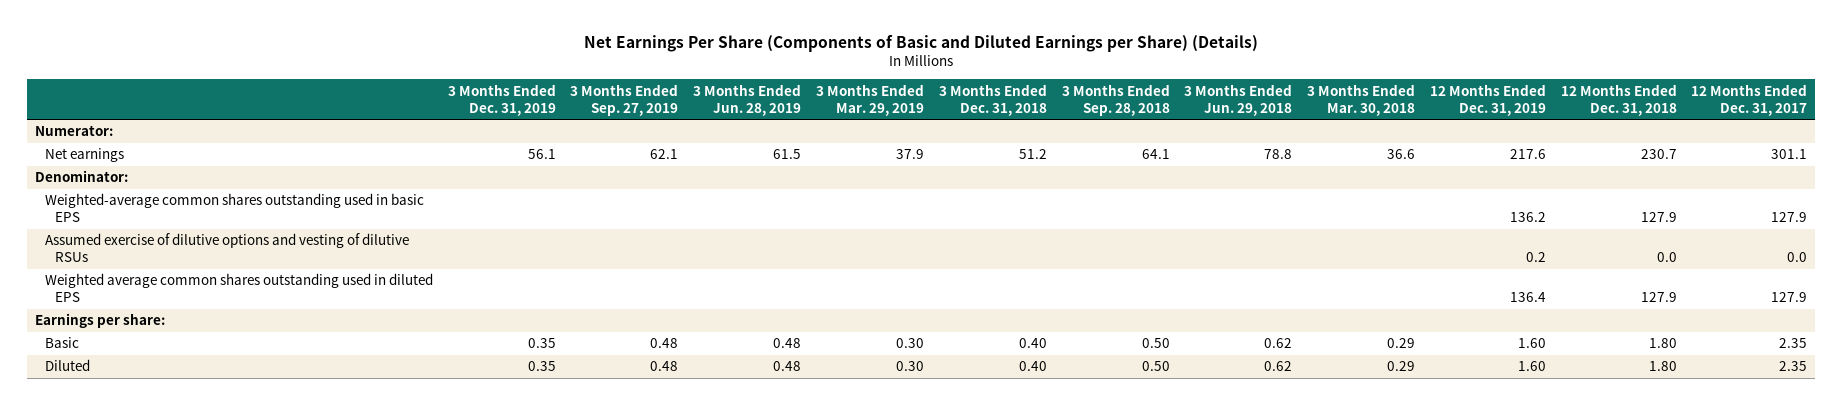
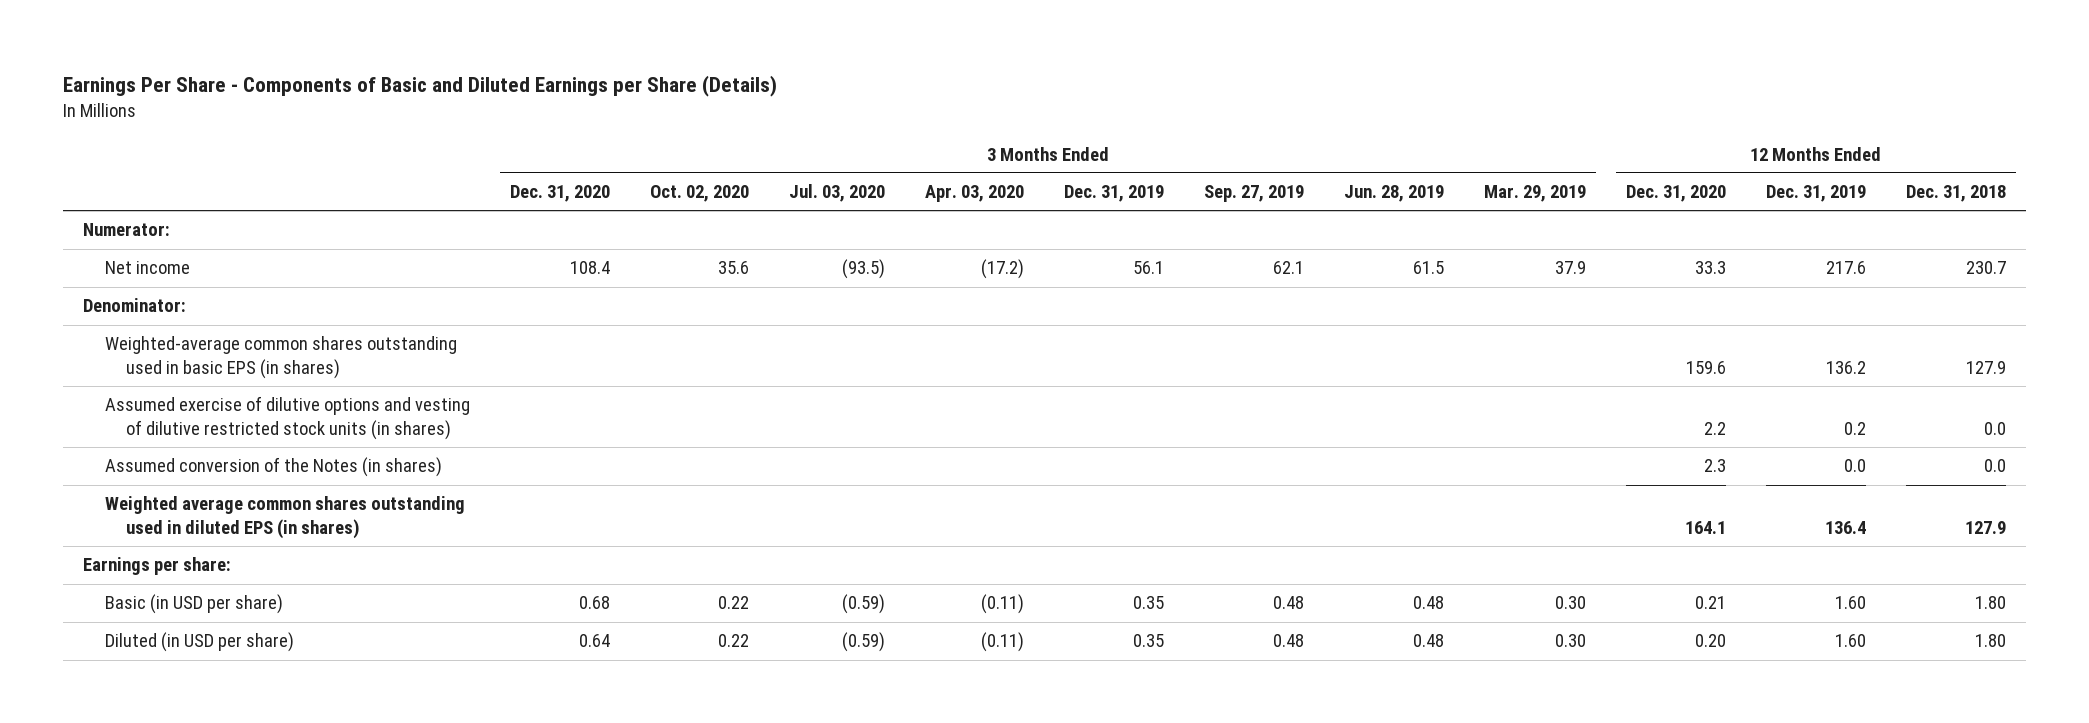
- Net Earnings Per Share (Components of Basic and Diluted Earnings per Share) (Details)
+ Earnings Per Share - Components of Basic and Diluted Earnings per Share (Details)
- | 3 Months Ended Dec. 31, 2019 | 3 Months Ended Sep. 27, 2019 | 3 Months Ended Jun. 28, 2019 | 3 Months Ended Mar. 29, 2019 | 3 Months Ended Dec. 31, 2018 | 3 Months Ended Sep. 28, 2018 | 3 Months Ended Jun. 29, 2018 | 3 Months Ended Mar. 30, 2018 | 12 Months Ended Dec. 31, 2019 | 12 Months Ended Dec. 31, 2018 | 12 Months Ended Dec. 31, 2017
+ | 3 Months Ended Dec. 31, 2020 | 3 Months Ended Oct. 02, 2020 | 3 Months Ended Jul. 03, 2020 | 3 Months Ended Apr. 03, 2020 | 3 Months Ended Dec. 31, 2019 | 3 Months Ended Sep. 27, 2019 | 3 Months Ended Jun. 28, 2019 | 3 Months Ended Mar. 29, 2019 | 12 Months Ended Dec. 31, 2020 | 12 Months Ended Dec. 31, 2019 | 12 Months Ended Dec. 31, 2018
- Net earnings | 56.1 | 62.1 | 61.5 | 37.9 | 51.2 | 64.1 | 78.8 | 36.6 | 217.6 | 230.7 | 301.1
+ Net income | 108.4 | 35.6 | (93.5) | (17.2) | 56.1 | 62.1 | 61.5 | 37.9 | 33.3 | 217.6 | 230.7
- Weighted-average common shares outstanding used in basic EPS | | | | | | | | | 136.2 | 127.9 | 127.9
- Assumed exercise of dilutive options and vesting of dilutive RSUs | | | | | | | | | 0.2 | 0.0 | 0.0
- Weighted average common shares outstanding used in diluted EPS | | | | | | | | | 136.4 | 127.9 | 127.9
+ Weighted-average common shares outstanding used in basic EPS (in shares) | | | | | | | | | 159.6 | 136.2 | 127.9
+ Assumed exercise of dilutive options and vesting of dilutive restricted stock units (in shares) | | | | | | | | | 2.2 | 0.2 | 0.0
+ Assumed conversion of the Notes (in shares) | | | | | | | | | 2.3 | 0.0 | 0.0
+ Weighted average common shares outstanding used in diluted EPS (in shares) | | | | | | | | | 164.1 | 136.4 | 127.9
- Basic | 0.35 | 0.48 | 0.48 | 0.30 | 0.40 | 0.50 | 0.62 | 0.29 | 1.60 | 1.80 | 2.35
- Diluted | 0.35 | 0.48 | 0.48 | 0.30 | 0.40 | 0.50 | 0.62 | 0.29 | 1.60 | 1.80 | 2.35
+ Basic (in USD per share) | 0.68 | 0.22 | (0.59) | (0.11) | 0.35 | 0.48 | 0.48 | 0.30 | 0.21 | 1.60 | 1.80
+ Diluted (in USD per share) | 0.64 | 0.22 | (0.59) | (0.11) | 0.35 | 0.48 | 0.48 | 0.30 | 0.20 | 1.60 | 1.80

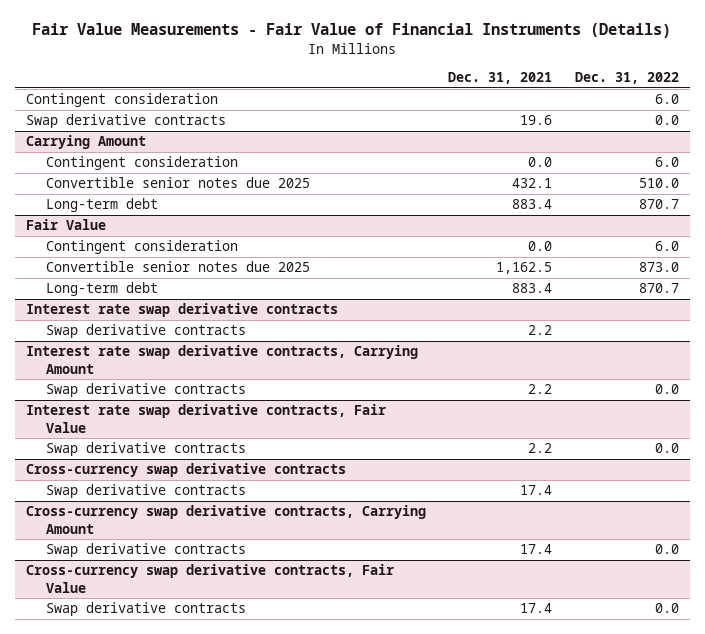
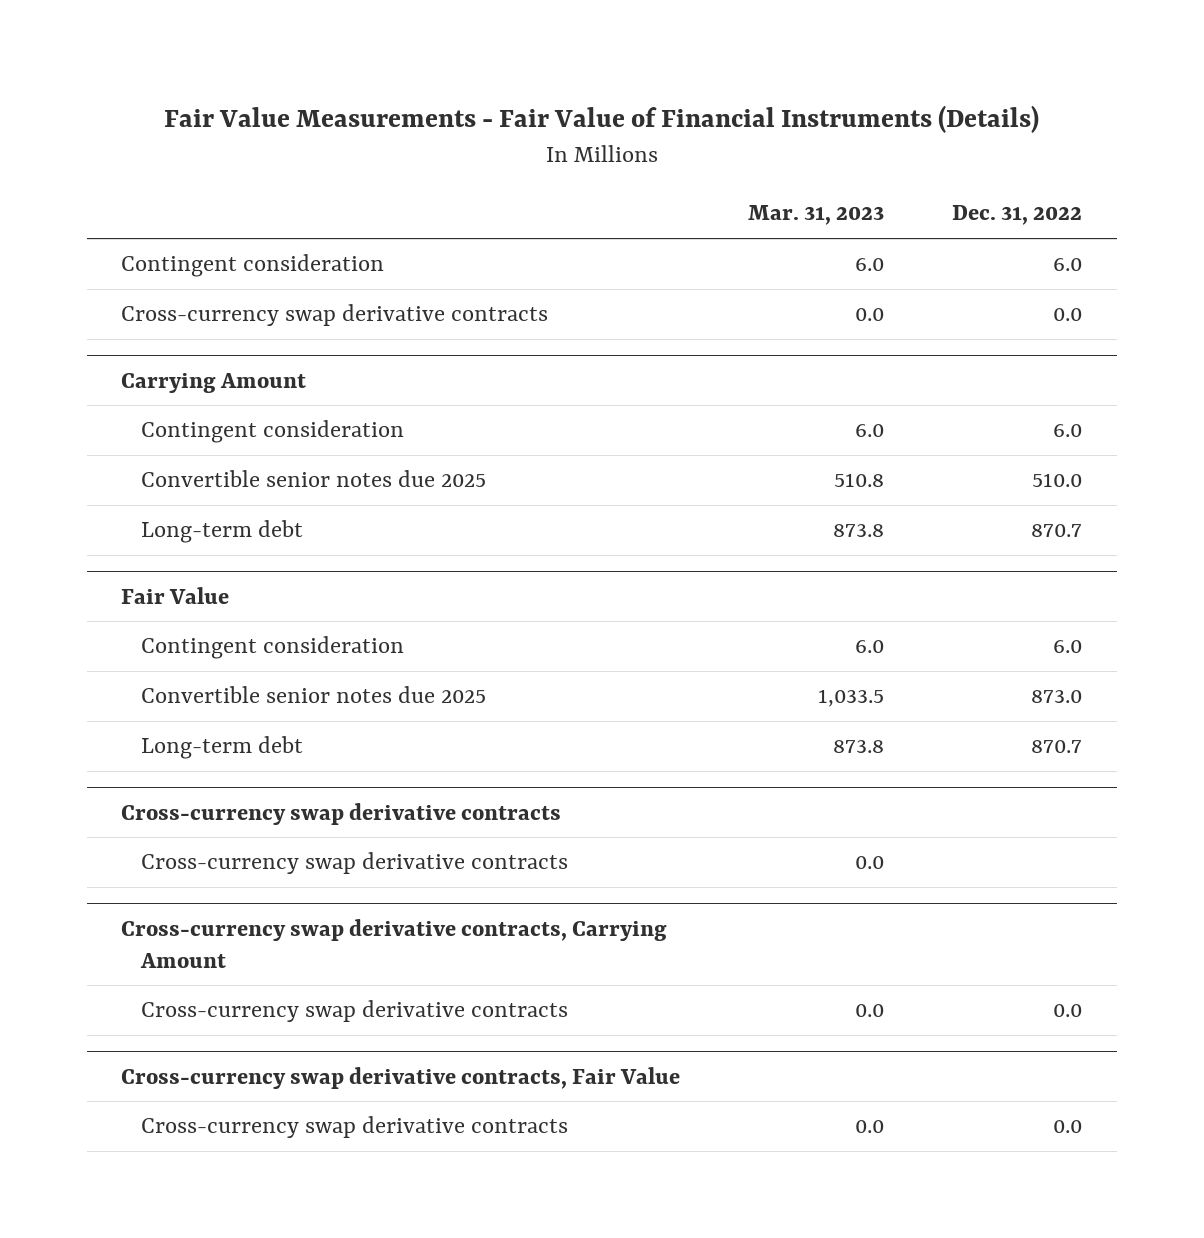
- | Dec. 31, 2021 | Dec. 31, 2022
+ | Mar. 31, 2023 | Dec. 31, 2022
- Swap derivative contracts | 19.6 | 0.0
+ Cross-currency swap derivative contracts | 0.0 | 0.0
- Interest rate swap derivative contracts
- Swap derivative contracts | 2.2 |
- Interest rate swap derivative contracts, Carrying Amount
- Swap derivative contracts | 2.2 | 0.0
- Interest rate swap derivative contracts, Fair Value
- Swap derivative contracts | 2.2 | 0.0
@ Cross-currency swap derivative contracts
- Swap derivative contracts | 17.4 |
+ Cross-currency swap derivative contracts | 0.0 |
@ Cross-currency swap derivative contracts, Carrying Amount
- Swap derivative contracts | 17.4 | 0.0
+ Cross-currency swap derivative contracts | 0.0 | 0.0
@ Cross-currency swap derivative contracts, Fair Value
- Swap derivative contracts | 17.4 | 0.0
+ Cross-currency swap derivative contracts | 0.0 | 0.0

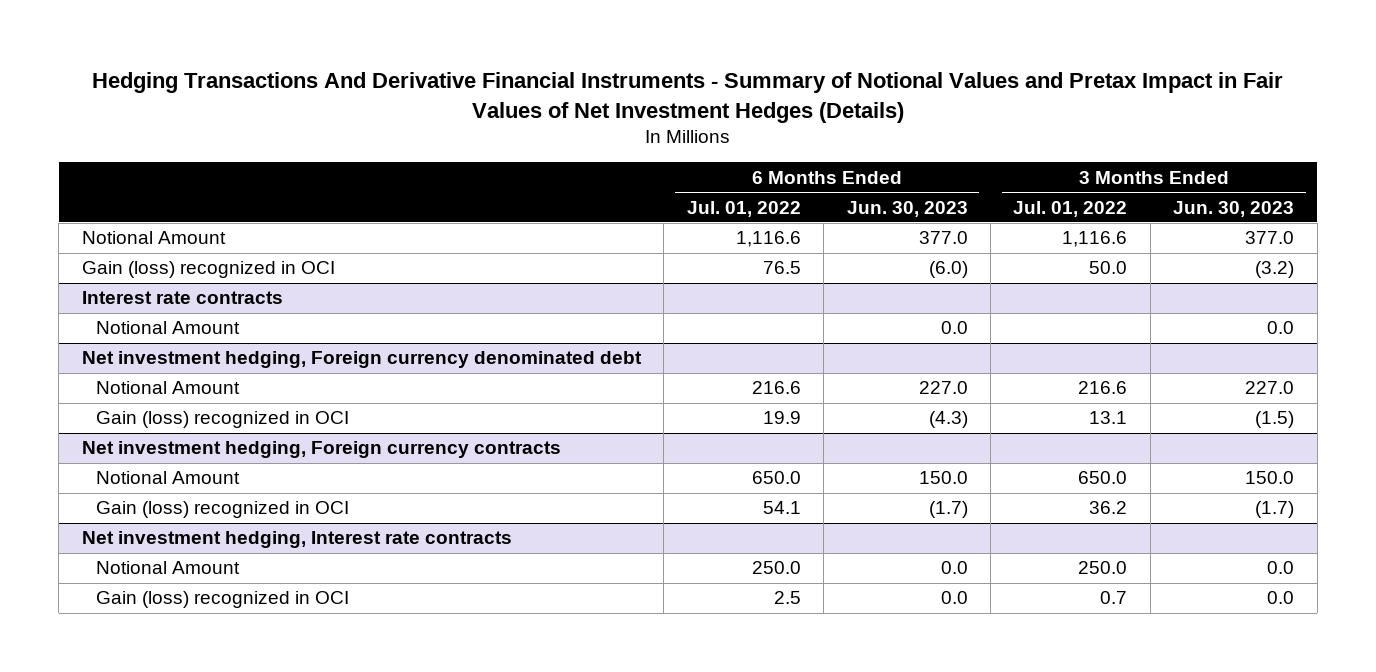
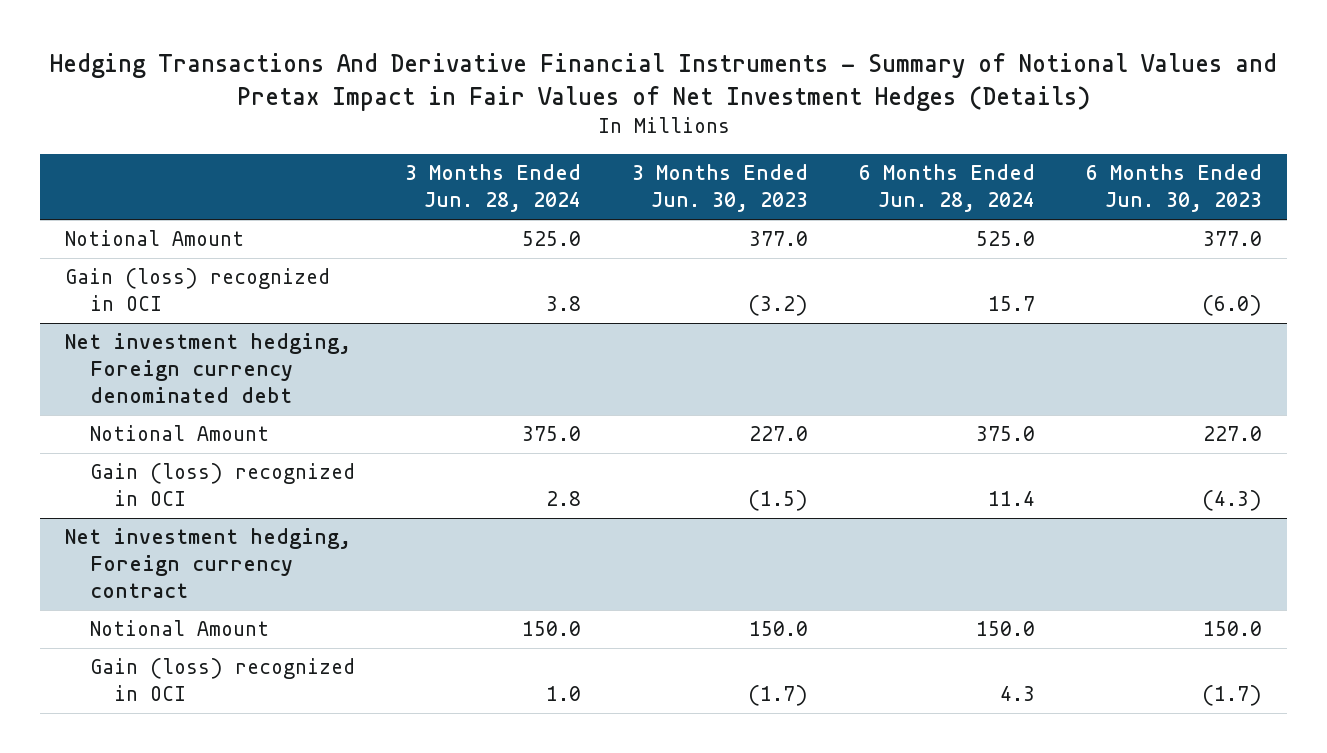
- | 6 Months Ended Jul. 01, 2022 | 6 Months Ended Jun. 30, 2023 | 3 Months Ended Jul. 01, 2022 | 3 Months Ended Jun. 30, 2023
+ | 3 Months Ended Jun. 28, 2024 | 3 Months Ended Jun. 30, 2023 | 6 Months Ended Jun. 28, 2024 | 6 Months Ended Jun. 30, 2023
- Interest rate contracts
- Notional Amount | | 0.0 | | 0.0
- Net investment hedging, Foreign currency contracts
+ Net investment hedging, Foreign currency contract
- Net investment hedging, Interest rate contracts
- Notional Amount | 250.0 | 0.0 | 250.0 | 0.0
- Gain (loss) recognized in OCI | 2.5 | 0.0 | 0.7 | 0.0

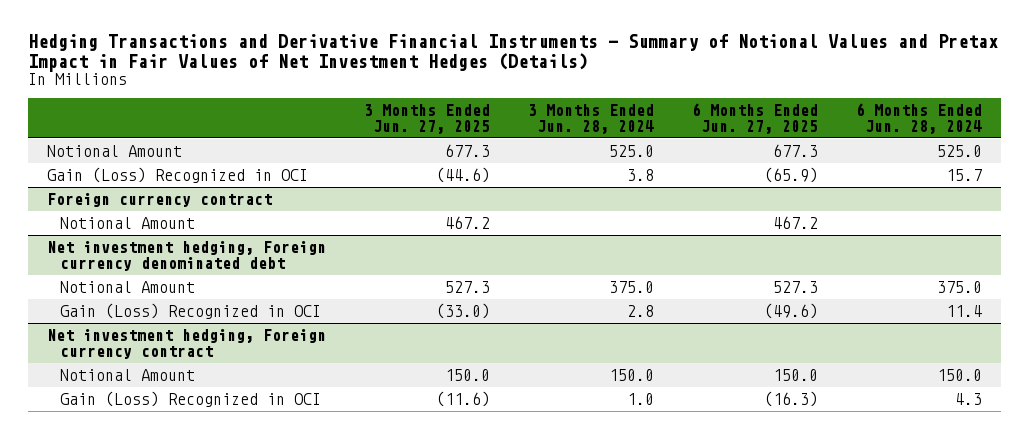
- Hedging Transactions And Derivative Financial Instruments - Summary of Notional Values and Pretax Impact in Fair Values of Net Investment Hedges (Details)
+ Hedging Transactions and Derivative Financial Instruments - Summary of Notional Values and Pretax Impact in Fair Values of Net Investment Hedges (Details)
- | 3 Months Ended Jun. 28, 2024 | 3 Months Ended Jun. 30, 2023 | 6 Months Ended Jun. 28, 2024 | 6 Months Ended Jun. 30, 2023
+ | 3 Months Ended Jun. 27, 2025 | 3 Months Ended Jun. 28, 2024 | 6 Months Ended Jun. 27, 2025 | 6 Months Ended Jun. 28, 2024
- Gain (loss) recognized in OCI | 3.8 | (3.2) | 15.7 | (6.0)
+ Gain (Loss) Recognized in OCI | (44.6) | 3.8 | (65.9) | 15.7
+ Foreign currency contract
+ Notional Amount | 467.2 | | 467.2 |
@ Net investment hedging, Foreign currency denominated debt
- Gain (loss) recognized in OCI | 2.8 | (1.5) | 11.4 | (4.3)
+ Gain (Loss) Recognized in OCI | (33.0) | 2.8 | (49.6) | 11.4
@ Net investment hedging, Foreign currency contract
- Gain (loss) recognized in OCI | 1.0 | (1.7) | 4.3 | (1.7)
+ Gain (Loss) Recognized in OCI | (11.6) | 1.0 | (16.3) | 4.3

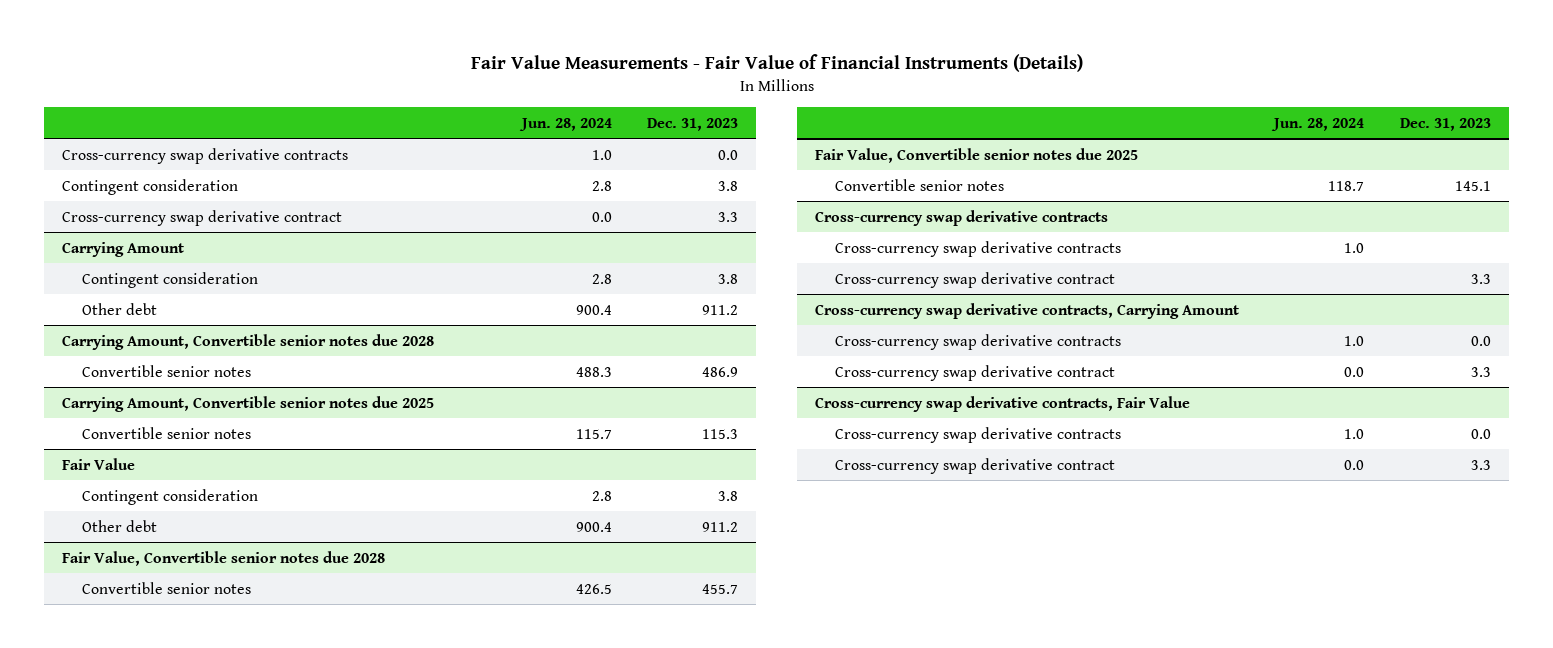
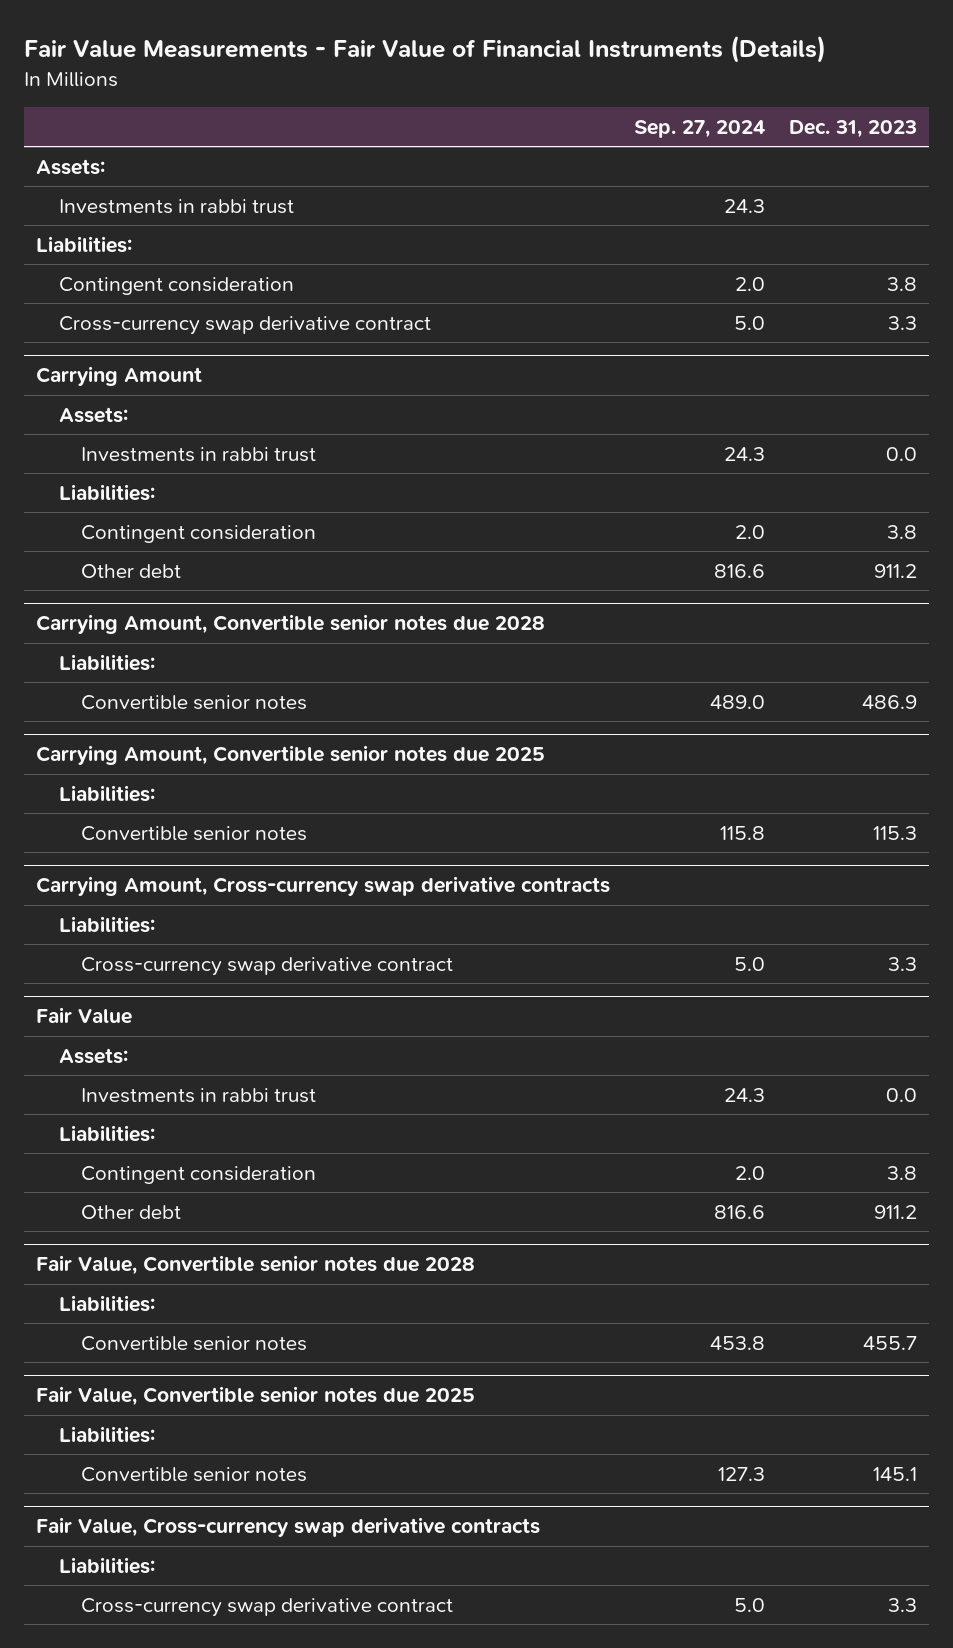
- | Jun. 28, 2024 | Dec. 31, 2023
+ | Sep. 27, 2024 | Dec. 31, 2023
- Cross-currency swap derivative contracts | 1.0 | 0.0
+ Assets:
+ Investments in rabbi trust | 24.3 |
+ Liabilities:
@ Carrying Amount
+ Assets:
+ Investments in rabbi trust | 24.3 | 0.0
+ Liabilities:
@ Carrying Amount, Convertible senior notes due 2028
+ Liabilities:
@ Carrying Amount, Convertible senior notes due 2025
+ Liabilities:
+ Carrying Amount, Cross-currency swap derivative contracts
+ Liabilities:
+ Cross-currency swap derivative contract | 5.0 | 3.3
@ Fair Value
+ Assets:
+ Investments in rabbi trust | 24.3 | 0.0
+ Liabilities:
@ Fair Value, Convertible senior notes due 2028
+ Liabilities:
@ Fair Value, Convertible senior notes due 2025
+ Liabilities:
- Cross-currency swap derivative contracts
- Cross-currency swap derivative contracts | 1.0 |
- Cross-currency swap derivative contract | | 3.3
- Cross-currency swap derivative contracts, Carrying Amount
- Cross-currency swap derivative contracts | 1.0 | 0.0
- Cross-currency swap derivative contract | 0.0 | 3.3
- Cross-currency swap derivative contracts, Fair Value
- Cross-currency swap derivative contracts | 1.0 | 0.0
+ Fair Value, Cross-currency swap derivative contracts
+ Liabilities:

